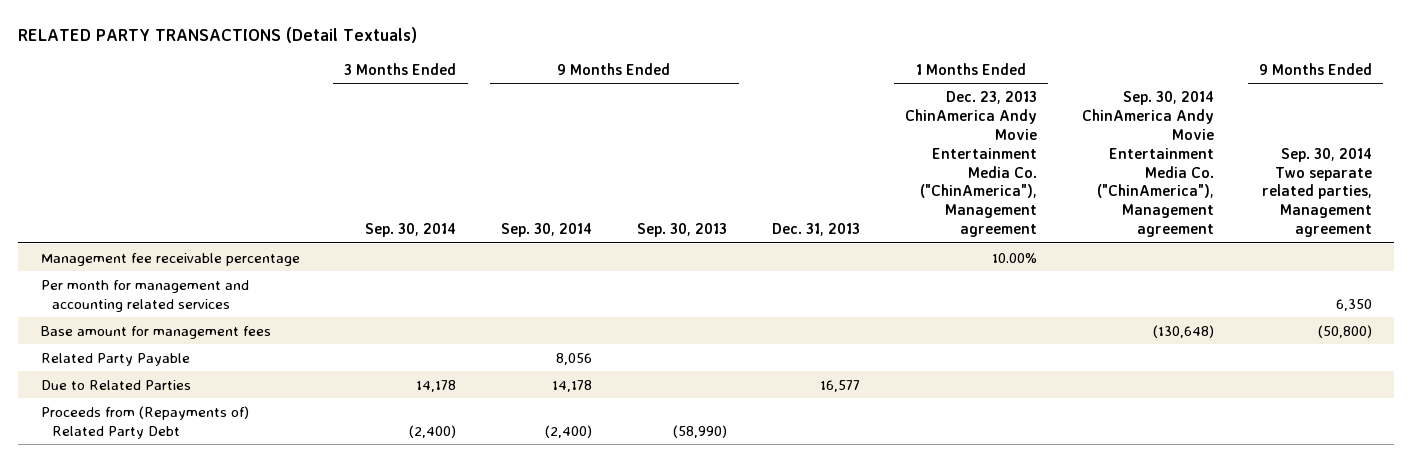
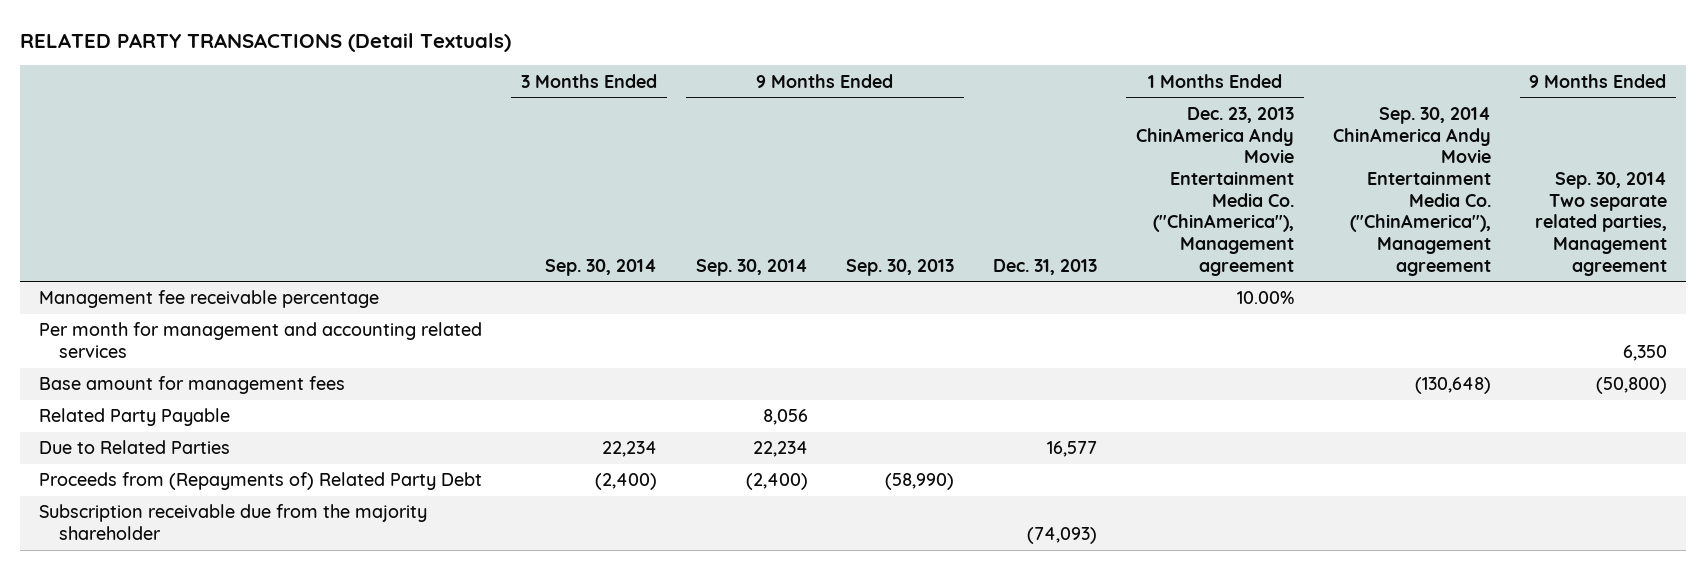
- Due to Related Parties | 14,178 | 14,178 | | 16,577 | | |
+ Due to Related Parties | 22,234 | 22,234 | | 16,577 | | |
+ Subscription receivable due from the majority shareholder | | | | (74,093) | | |

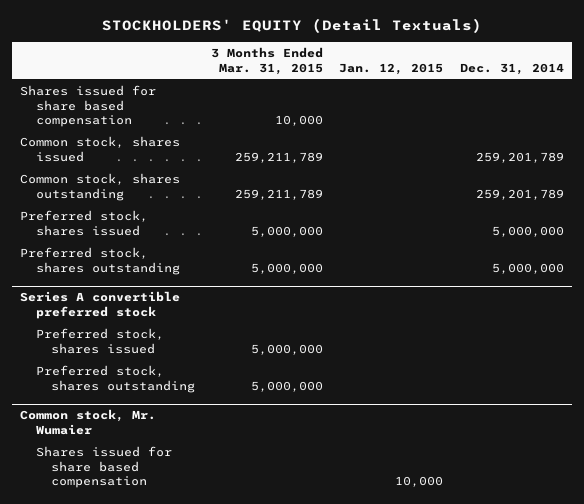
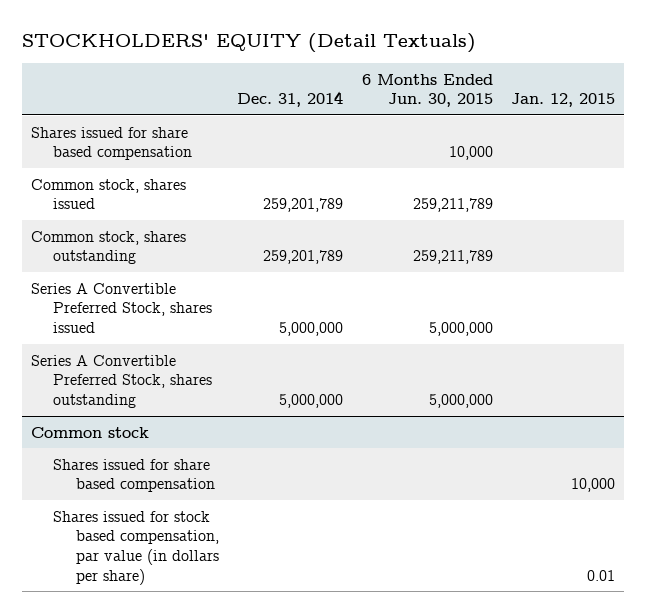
- | 3 Months Ended Mar. 31, 2015 | Jan. 12, 2015 | Dec. 31, 2014
+ | Dec. 31, 2014 | 6 Months Ended Jun. 30, 2015 | Jan. 12, 2015
- Preferred stock, shares issued | 5,000,000 | | 5,000,000
- Preferred stock, shares outstanding | 5,000,000 | | 5,000,000
- Series A convertible preferred stock
- Preferred stock, shares issued | 5,000,000 | |
- Preferred stock, shares outstanding | 5,000,000 | |
- Common stock, Mr. Wumaier
+ Series A Convertible Preferred Stock, shares issued | 5,000,000 | 5,000,000 |
+ Series A Convertible Preferred Stock, shares outstanding | 5,000,000 | 5,000,000 |
+ Common stock
+ Shares issued for stock based compensation, par value (in dollars per share) | | | 0.01

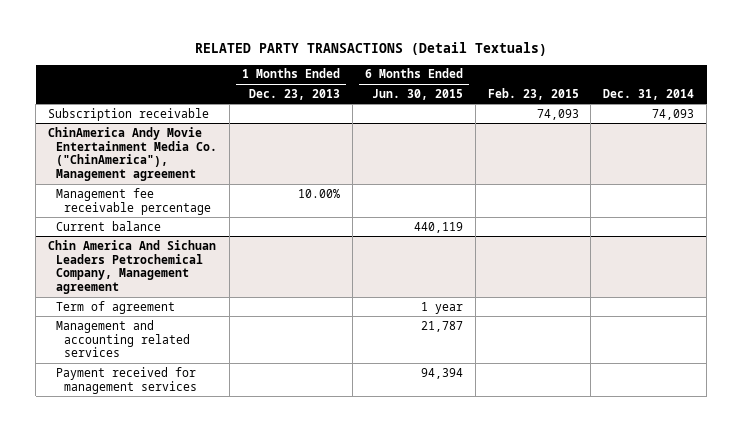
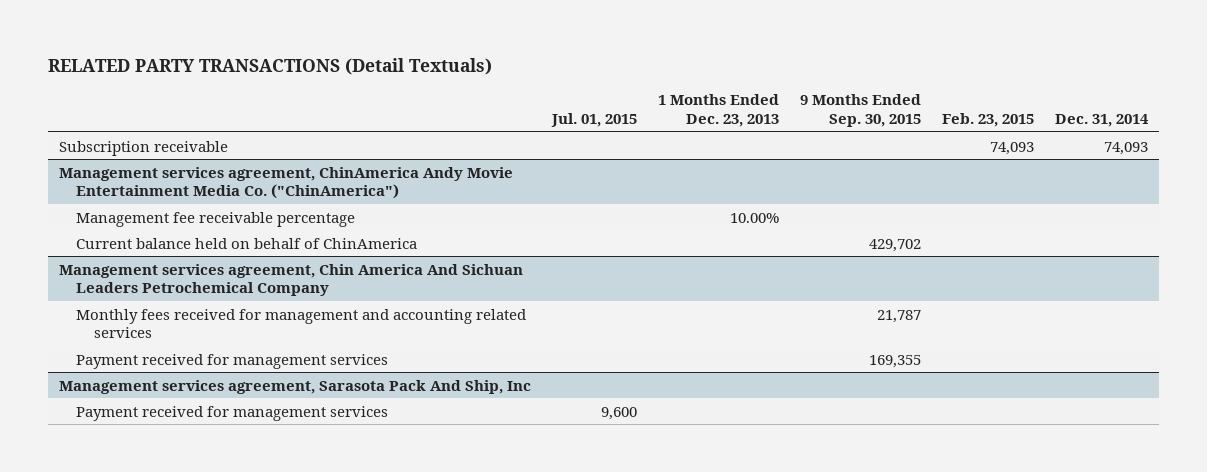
- | 1 Months Ended Dec. 23, 2013 | 6 Months Ended Jun. 30, 2015 | Feb. 23, 2015 | Dec. 31, 2014
+ | Jul. 01, 2015 | 1 Months Ended Dec. 23, 2013 | 9 Months Ended Sep. 30, 2015 | Feb. 23, 2015 | Dec. 31, 2014
- ChinAmerica Andy Movie Entertainment Media Co. ("ChinAmerica"), Management agreement
+ Management services agreement, ChinAmerica Andy Movie Entertainment Media Co. ("ChinAmerica")
- Current balance | | 440,119 | |
- Chin America And Sichuan Leaders Petrochemical Company, Management agreement
- Term of agreement | | 1 year | |
- Management and accounting related services | | 21,787 | |
+ Current balance held on behalf of ChinAmerica | | | 429,702 | |
+ Management services agreement, Chin America And Sichuan Leaders Petrochemical Company
+ Monthly fees received for management and accounting related services | | | 21,787 | |
+ Management services agreement, Sarasota Pack And Ship, Inc
+ Payment received for management services | 9,600 | | | |

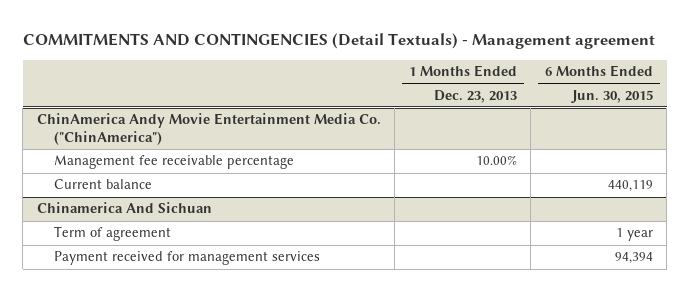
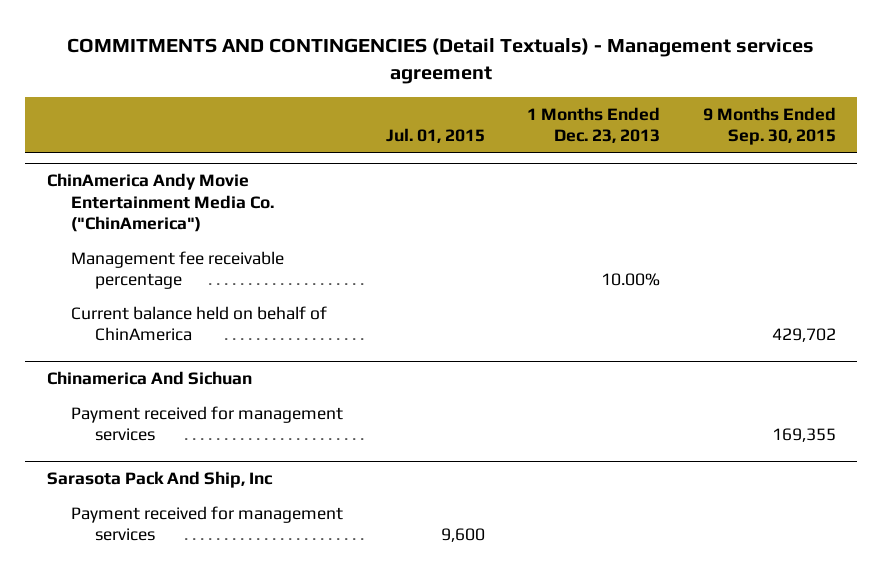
- COMMITMENTS AND CONTINGENCIES (Detail Textuals) - Management agreement
+ COMMITMENTS AND CONTINGENCIES (Detail Textuals) - Management services agreement
- | 1 Months Ended Dec. 23, 2013 | 6 Months Ended Jun. 30, 2015
+ | Jul. 01, 2015 | 1 Months Ended Dec. 23, 2013 | 9 Months Ended Sep. 30, 2015
@ ChinAmerica Andy Movie Entertainment Media Co. ("ChinAmerica")
- Current balance | | 440,119
+ Current balance held on behalf of ChinAmerica | | | 429,702
@ Chinamerica And Sichuan
- Term of agreement | | 1 year
+ Sarasota Pack And Ship, Inc
+ Payment received for management services | 9,600 | |

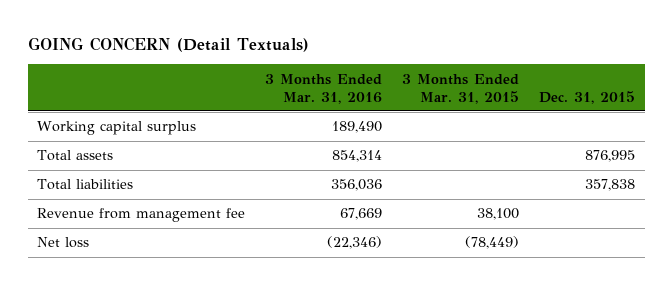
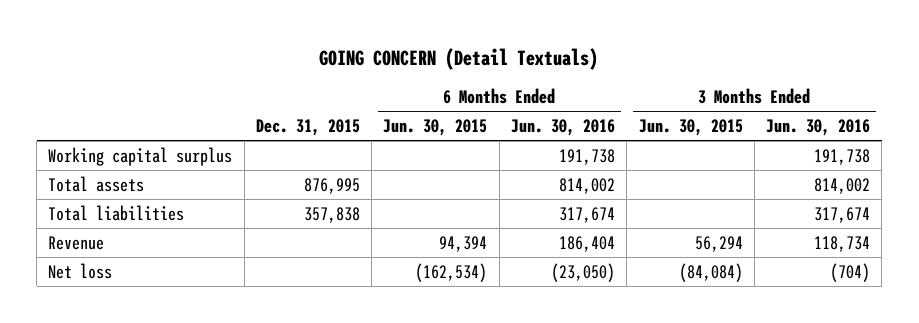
- | 3 Months Ended Mar. 31, 2016 | 3 Months Ended Mar. 31, 2015 | Dec. 31, 2015
+ | Dec. 31, 2015 | 6 Months Ended Jun. 30, 2015 | 6 Months Ended Jun. 30, 2016 | 3 Months Ended Jun. 30, 2015 | 3 Months Ended Jun. 30, 2016
- Revenue from management fee | 67,669 | 38,100 |
+ Revenue | | 94,394 | 186,404 | 56,294 | 118,734

